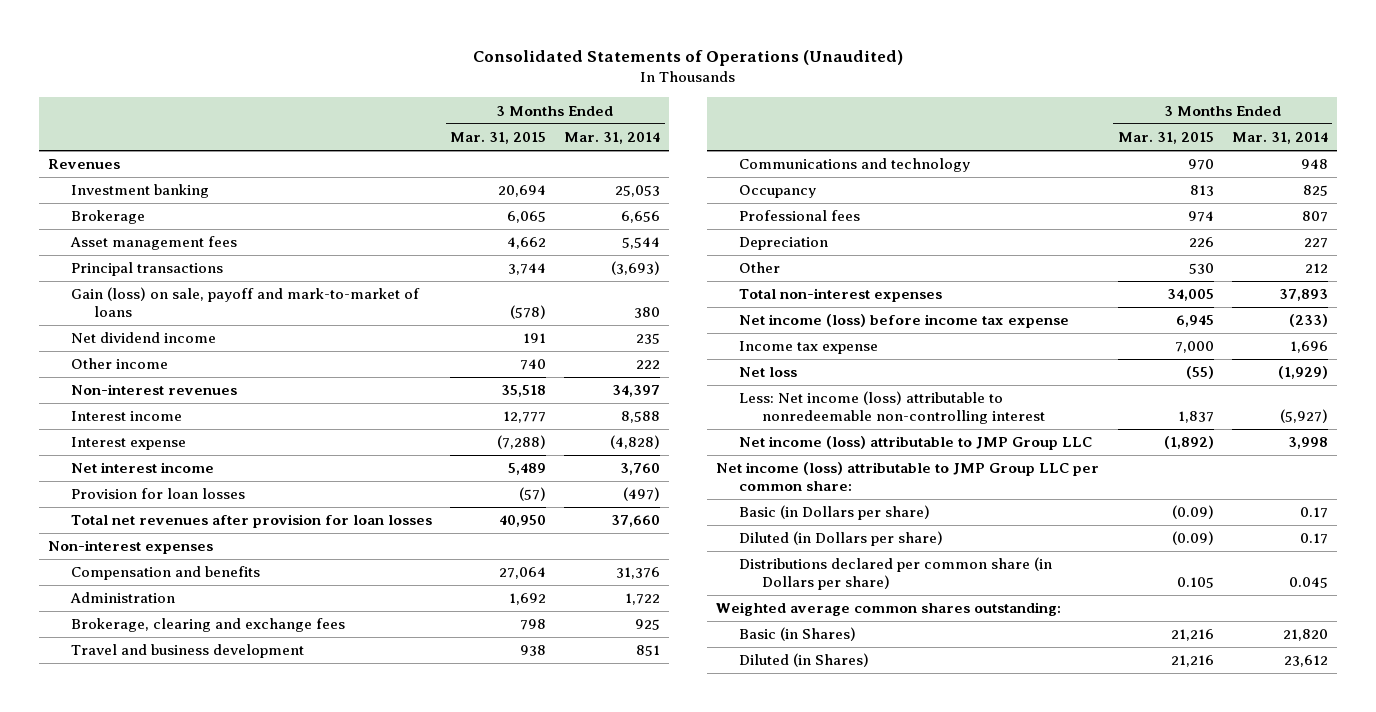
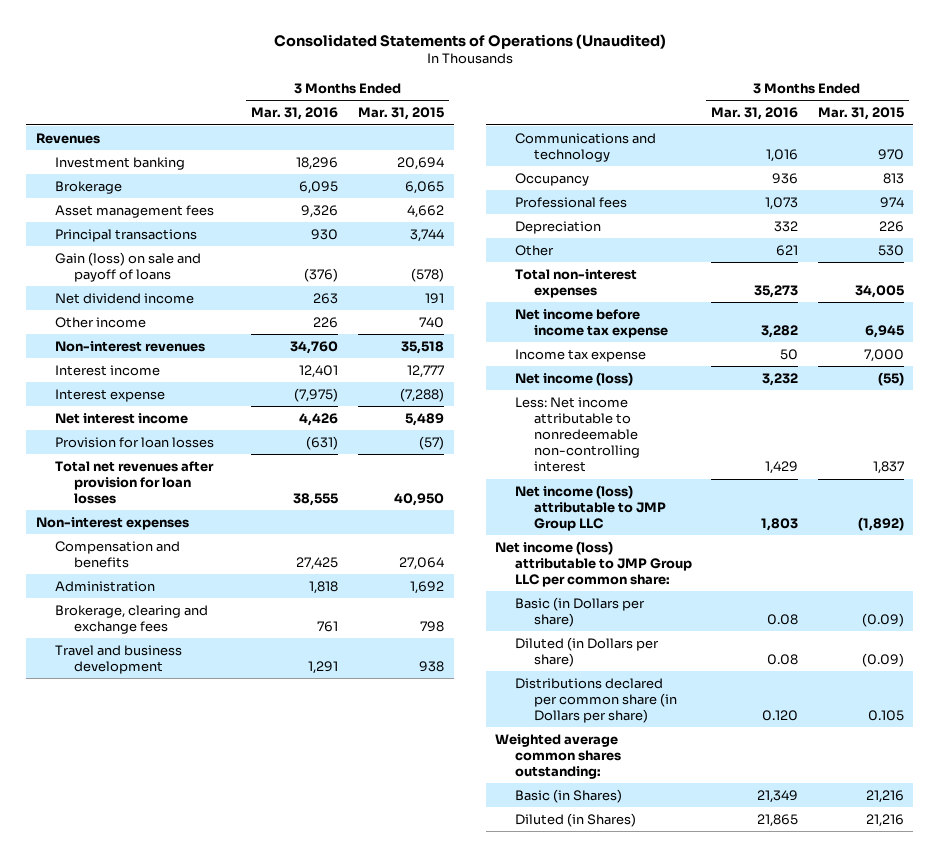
- | 3 Months Ended Mar. 31, 2015 | 3 Months Ended Mar. 31, 2014
+ | 3 Months Ended Mar. 31, 2016 | 3 Months Ended Mar. 31, 2015
- Gain (loss) on sale, payoff and mark-to-market of loans | (578) | 380
+ Gain (loss) on sale and payoff of loans | (376) | (578)
- Net income (loss) before income tax expense | 6,945 | (233)
+ Net income before income tax expense | 3,282 | 6,945
- Net loss | (55) | (1,929)
- Less: Net income (loss) attributable to nonredeemable non-controlling interest | 1,837 | (5,927)
+ Net income (loss) | 3,232 | (55)
+ Less: Net income attributable to nonredeemable non-controlling interest | 1,429 | 1,837

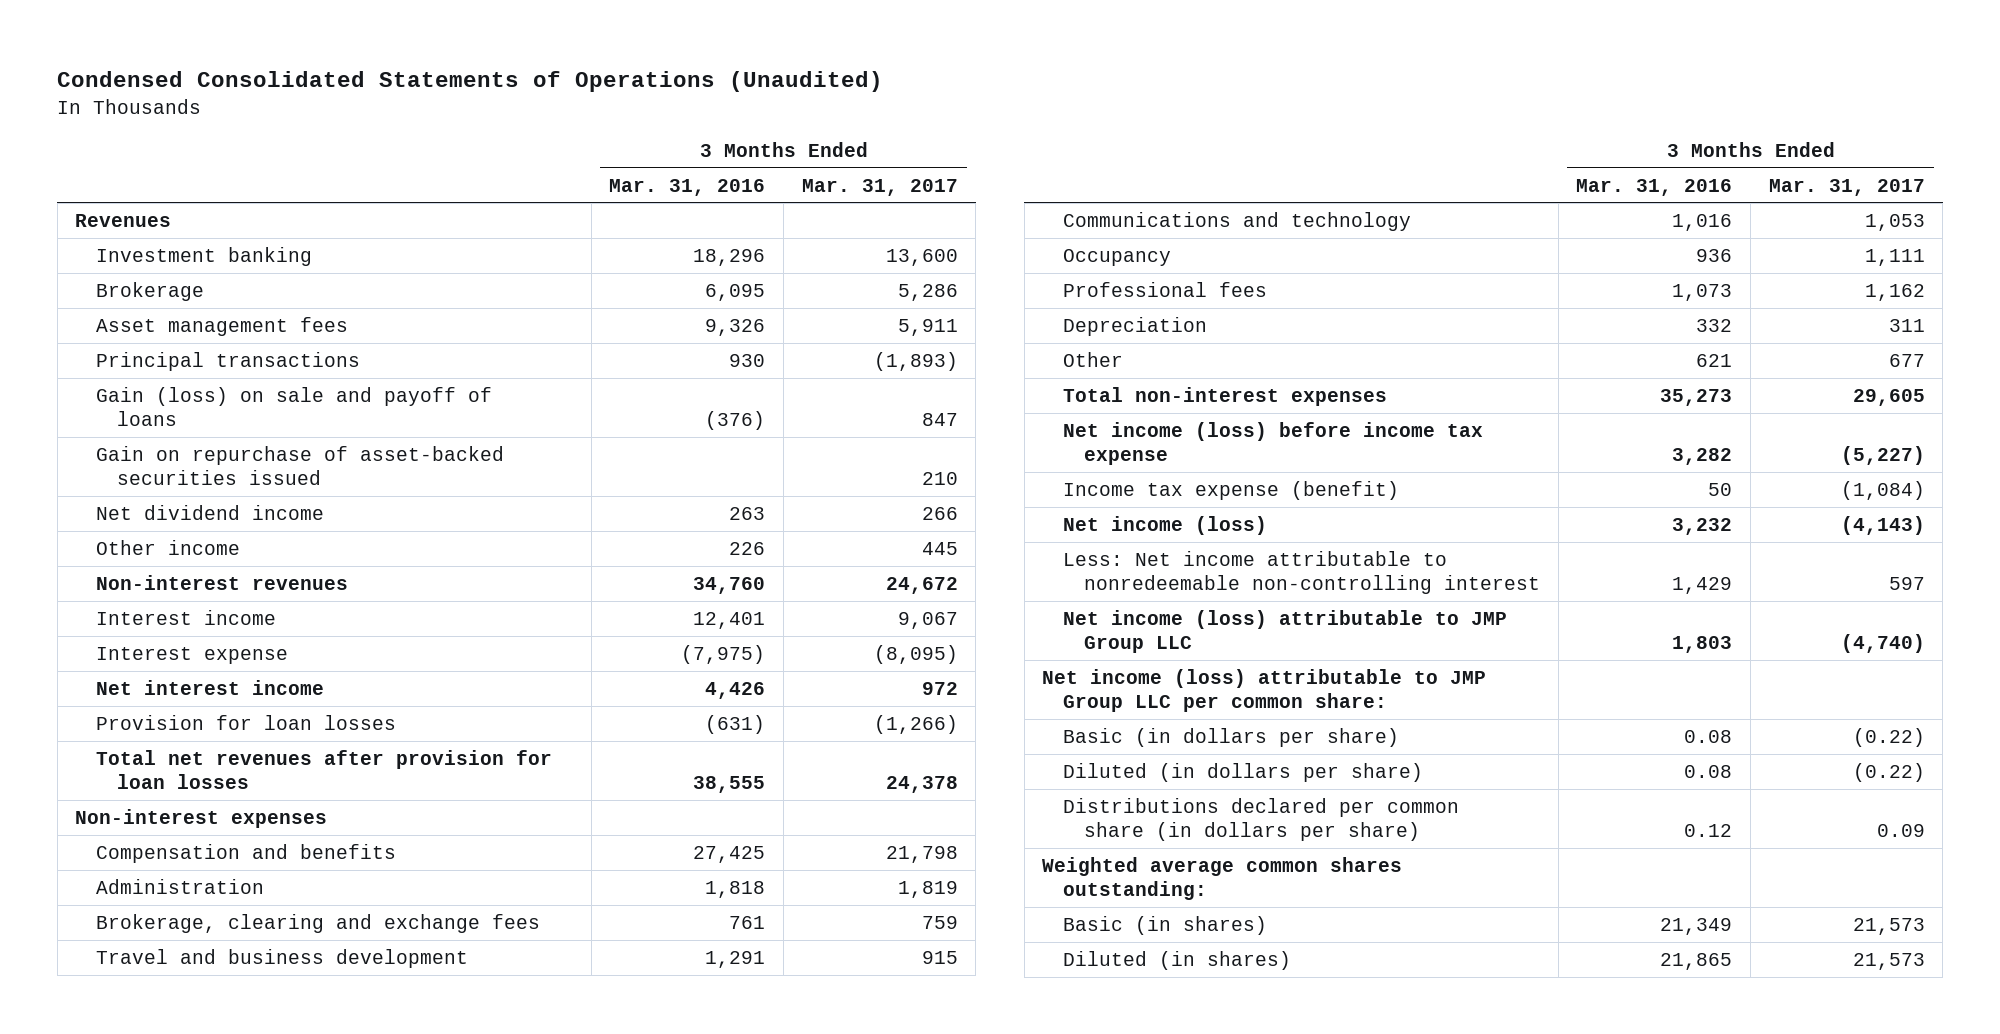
- Consolidated Statements of Operations (Unaudited)
+ Condensed Consolidated Statements of Operations (Unaudited)
- | 3 Months Ended Mar. 31, 2016 | 3 Months Ended Mar. 31, 2015
+ | 3 Months Ended Mar. 31, 2016 | 3 Months Ended Mar. 31, 2017
+ Gain on repurchase of asset-backed securities issued | | 210
- Net income before income tax expense | 3,282 | 6,945
- Income tax expense | 50 | 7,000
+ Net income (loss) before income tax expense | 3,282 | (5,227)
+ Income tax expense (benefit) | 50 | (1,084)
- Basic (in Dollars per share) | 0.08 | (0.09)
- Diluted (in Dollars per share) | 0.08 | (0.09)
- Distributions declared per common share (in Dollars per share) | 0.120 | 0.105
+ Basic (in dollars per share) | 0.08 | (0.22)
+ Diluted (in dollars per share) | 0.08 | (0.22)
+ Distributions declared per common share (in dollars per share) | 0.12 | 0.09
- Basic (in Shares) | 21,349 | 21,216
- Diluted (in Shares) | 21,865 | 21,216
+ Basic (in shares) | 21,349 | 21,573
+ Diluted (in shares) | 21,865 | 21,573

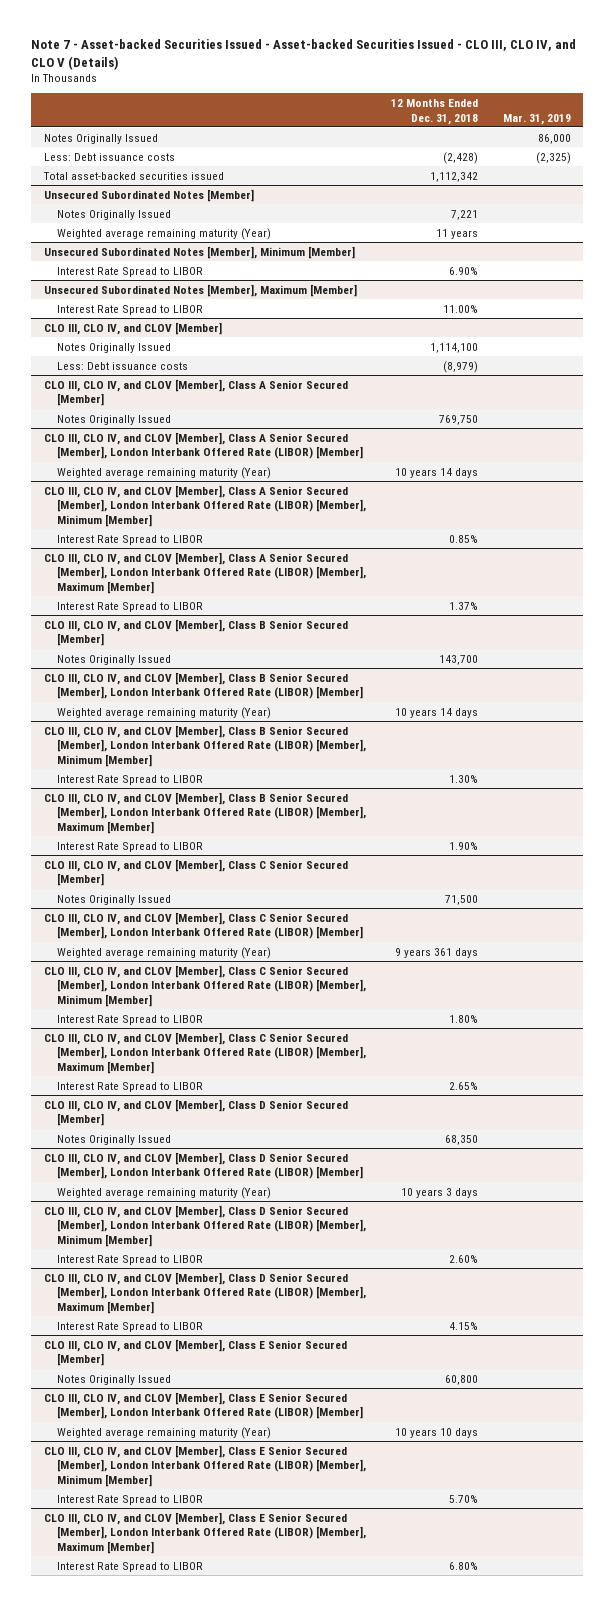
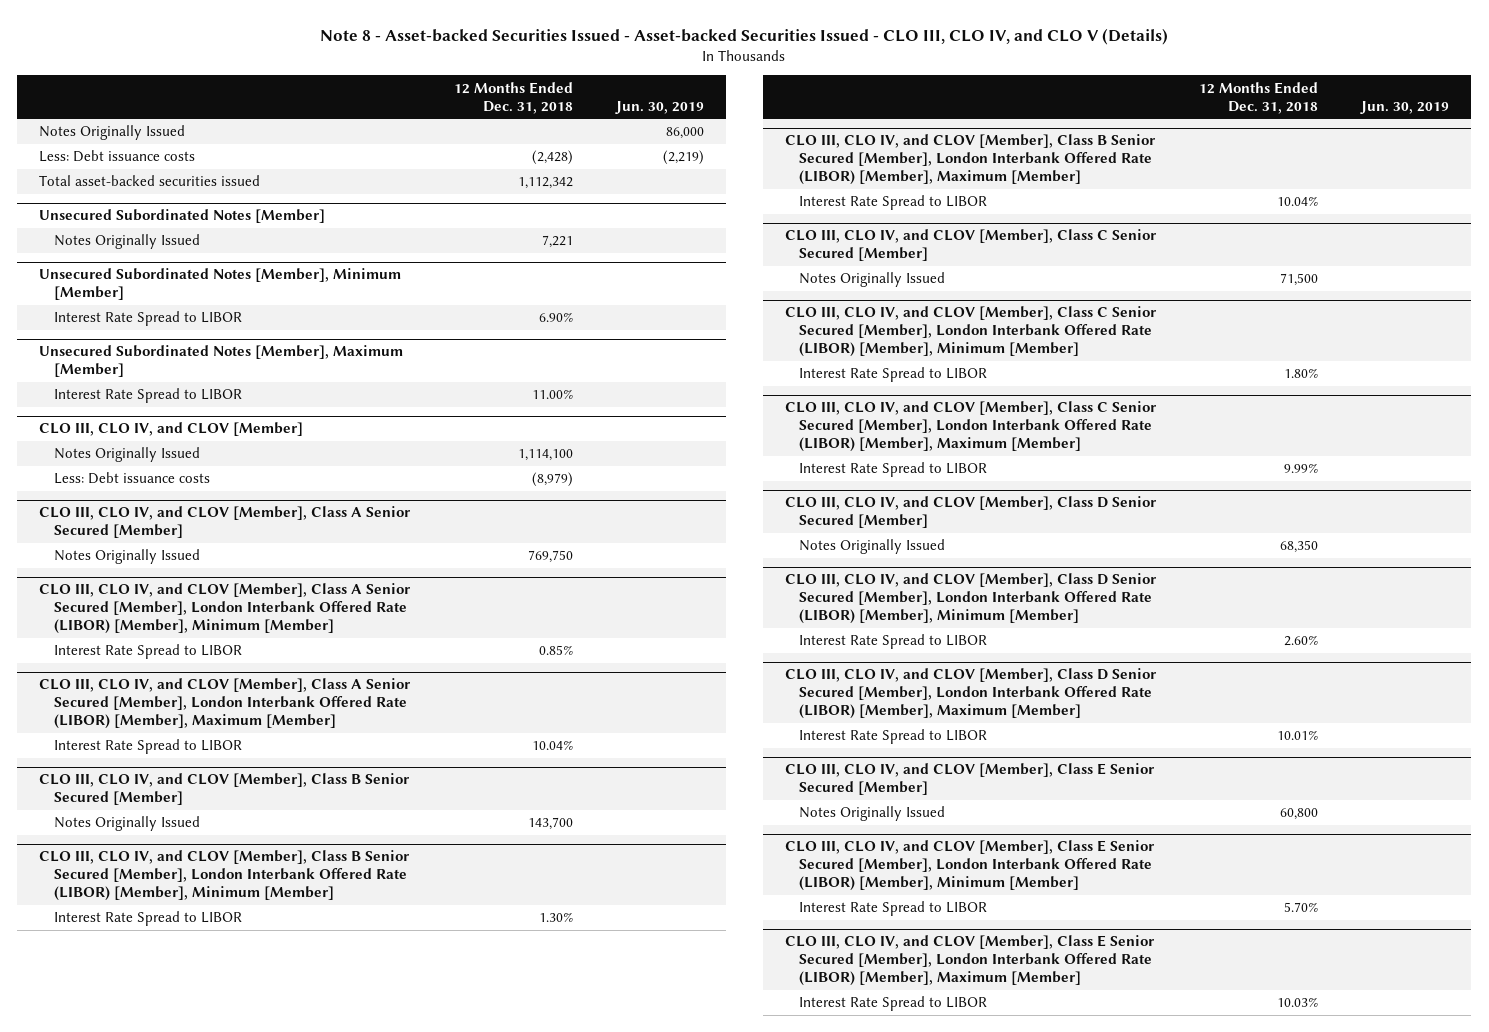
- Note 7 - Asset-backed Securities Issued - Asset-backed Securities Issued - CLO III, CLO IV, and CLO V (Details)
+ Note 8 - Asset-backed Securities Issued - Asset-backed Securities Issued - CLO III, CLO IV, and CLO V (Details)
- | 12 Months Ended Dec. 31, 2018 | Mar. 31, 2019
+ | 12 Months Ended Dec. 31, 2018 | Jun. 30, 2019
@ Unsecured Subordinated Notes [Member]
- Weighted average remaining maturity (Year) | 11 years |
- CLO III, CLO IV, and CLOV [Member], Class A Senior Secured [Member], London Interbank Offered Rate (LIBOR) [Member]
- Weighted average remaining maturity (Year) | 10 years 14 days |
@ CLO III, CLO IV, and CLOV [Member], Class A Senior Secured [Member], London Interbank Offered Rate (LIBOR) [Member], Maximum [Member]
- Interest Rate Spread to LIBOR | 1.37% |
+ Interest Rate Spread to LIBOR | 10.04% |
- CLO III, CLO IV, and CLOV [Member], Class B Senior Secured [Member], London Interbank Offered Rate (LIBOR) [Member]
- Weighted average remaining maturity (Year) | 10 years 14 days |
@ CLO III, CLO IV, and CLOV [Member], Class B Senior Secured [Member], London Interbank Offered Rate (LIBOR) [Member], Maximum [Member]
- Interest Rate Spread to LIBOR | 1.90% |
+ Interest Rate Spread to LIBOR | 10.04% |
- CLO III, CLO IV, and CLOV [Member], Class C Senior Secured [Member], London Interbank Offered Rate (LIBOR) [Member]
- Weighted average remaining maturity (Year) | 9 years 361 days |
@ CLO III, CLO IV, and CLOV [Member], Class C Senior Secured [Member], London Interbank Offered Rate (LIBOR) [Member], Maximum [Member]
- Interest Rate Spread to LIBOR | 2.65% |
+ Interest Rate Spread to LIBOR | 9.99% |
- CLO III, CLO IV, and CLOV [Member], Class D Senior Secured [Member], London Interbank Offered Rate (LIBOR) [Member]
- Weighted average remaining maturity (Year) | 10 years 3 days |
@ CLO III, CLO IV, and CLOV [Member], Class D Senior Secured [Member], London Interbank Offered Rate (LIBOR) [Member], Maximum [Member]
- Interest Rate Spread to LIBOR | 4.15% |
+ Interest Rate Spread to LIBOR | 10.01% |
- CLO III, CLO IV, and CLOV [Member], Class E Senior Secured [Member], London Interbank Offered Rate (LIBOR) [Member]
- Weighted average remaining maturity (Year) | 10 years 10 days |
@ CLO III, CLO IV, and CLOV [Member], Class E Senior Secured [Member], London Interbank Offered Rate (LIBOR) [Member], Maximum [Member]
- Interest Rate Spread to LIBOR | 6.80% |
+ Interest Rate Spread to LIBOR | 10.03% |

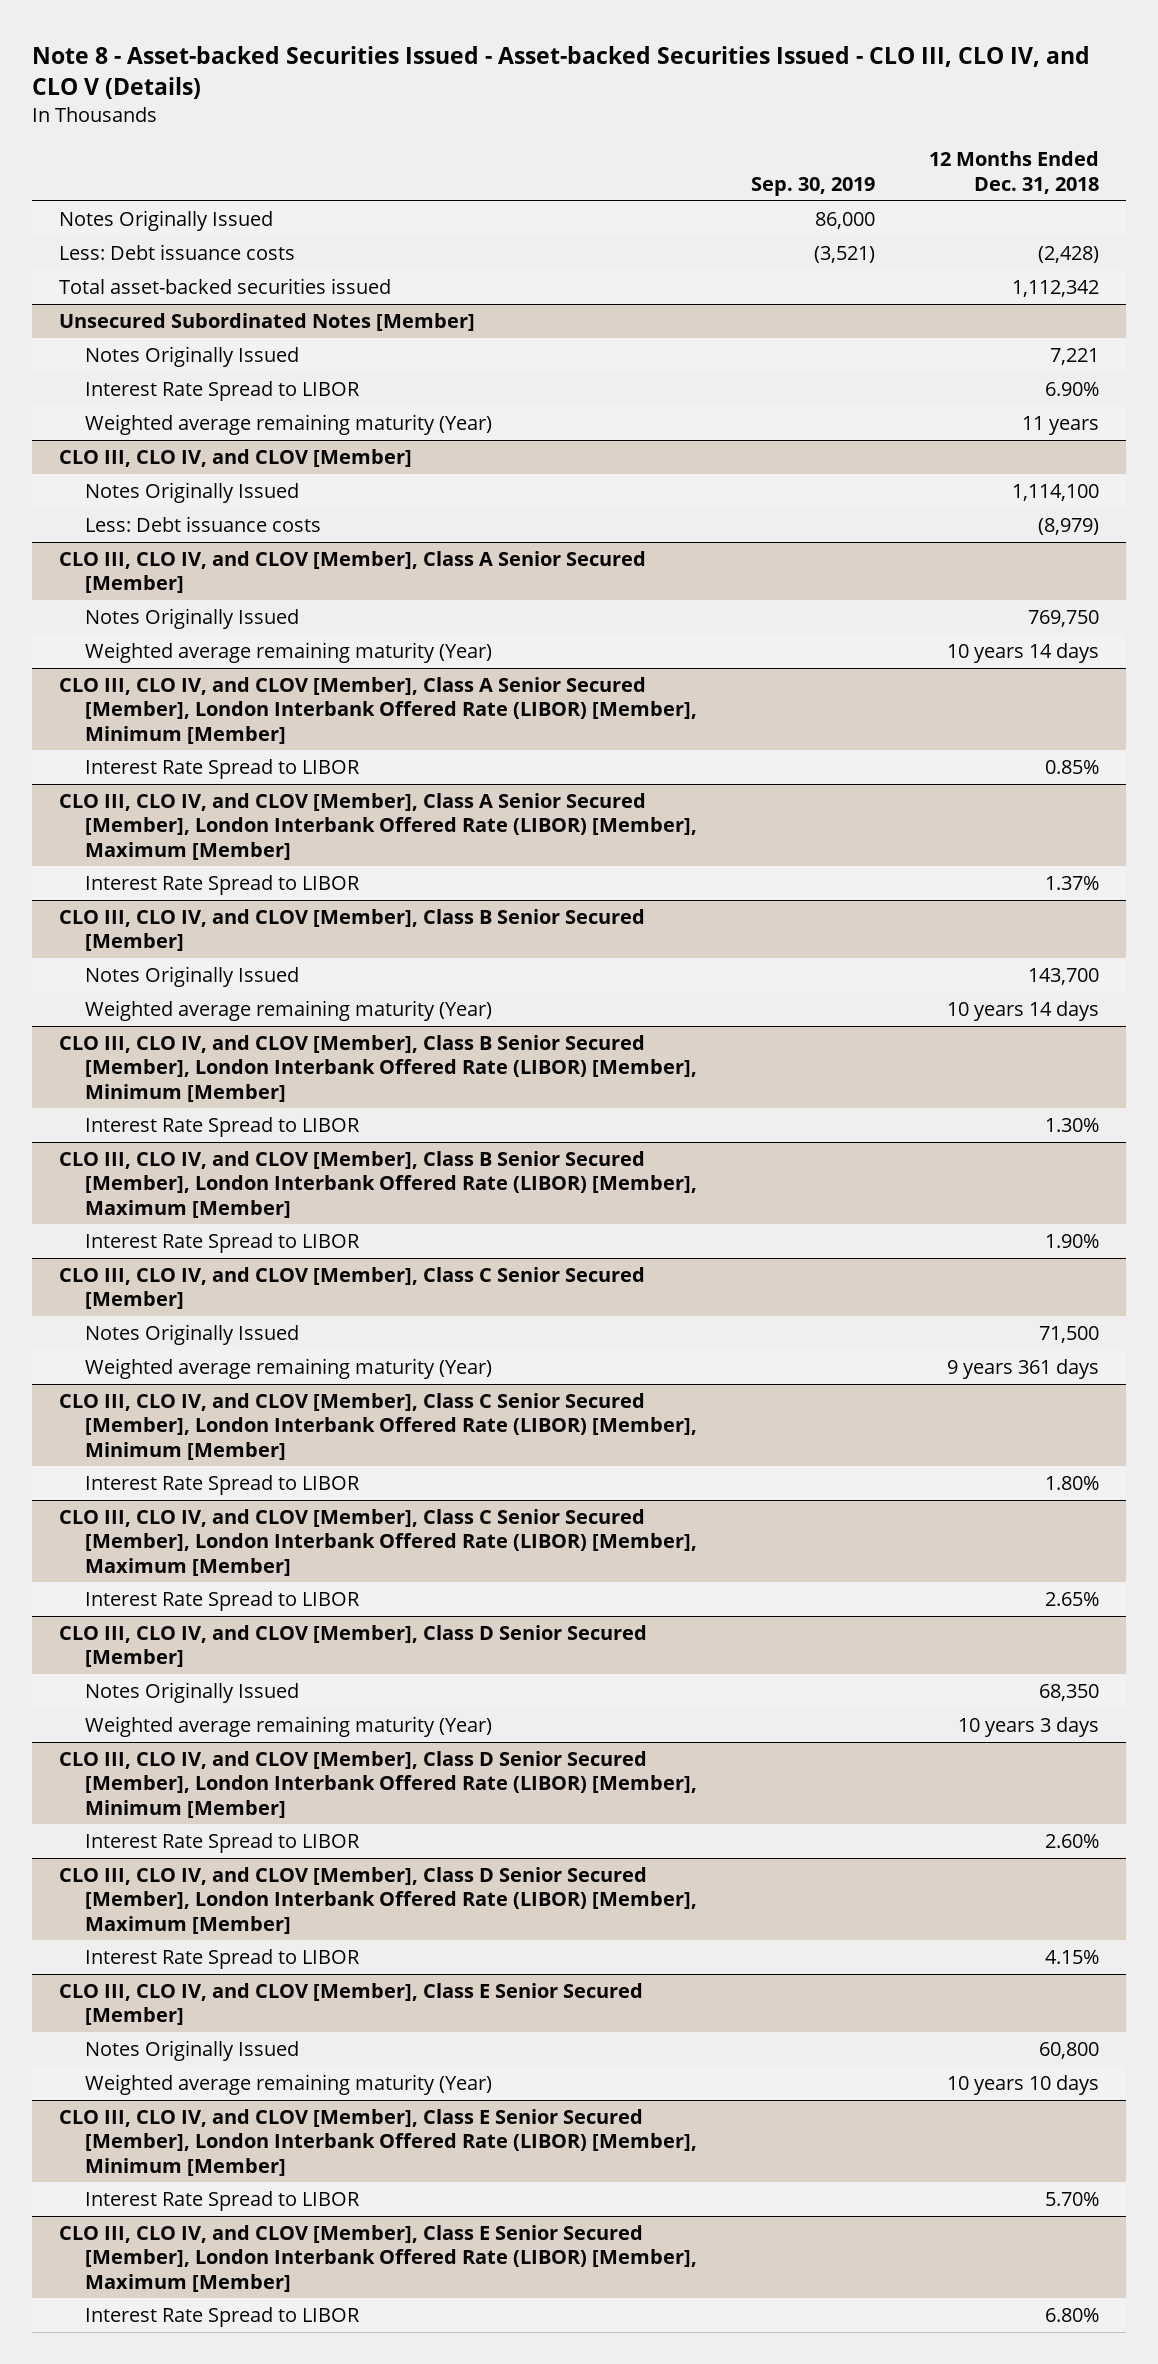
- | 12 Months Ended Dec. 31, 2018 | Jun. 30, 2019
+ | Sep. 30, 2019 | 12 Months Ended Dec. 31, 2018
- Unsecured Subordinated Notes [Member], Minimum [Member]
- Unsecured Subordinated Notes [Member], Maximum [Member]
- Interest Rate Spread to LIBOR | 11.00% |
@ Unsecured Subordinated Notes [Member]
+ Weighted average remaining maturity (Year) | | 11 years
@ CLO III, CLO IV, and CLOV [Member], Class A Senior Secured [Member]
+ Weighted average remaining maturity (Year) | | 10 years 14 days
@ CLO III, CLO IV, and CLOV [Member], Class A Senior Secured [Member], London Interbank Offered Rate (LIBOR) [Member], Maximum [Member]
- Interest Rate Spread to LIBOR | 10.04% |
+ Interest Rate Spread to LIBOR | | 1.37%
@ CLO III, CLO IV, and CLOV [Member], Class B Senior Secured [Member]
+ Weighted average remaining maturity (Year) | | 10 years 14 days
@ CLO III, CLO IV, and CLOV [Member], Class B Senior Secured [Member], London Interbank Offered Rate (LIBOR) [Member], Maximum [Member]
- Interest Rate Spread to LIBOR | 10.04% |
+ Interest Rate Spread to LIBOR | | 1.90%
@ CLO III, CLO IV, and CLOV [Member], Class C Senior Secured [Member]
+ Weighted average remaining maturity (Year) | | 9 years 361 days
@ CLO III, CLO IV, and CLOV [Member], Class C Senior Secured [Member], London Interbank Offered Rate (LIBOR) [Member], Maximum [Member]
- Interest Rate Spread to LIBOR | 9.99% |
+ Interest Rate Spread to LIBOR | | 2.65%
@ CLO III, CLO IV, and CLOV [Member], Class D Senior Secured [Member]
+ Weighted average remaining maturity (Year) | | 10 years 3 days
@ CLO III, CLO IV, and CLOV [Member], Class D Senior Secured [Member], London Interbank Offered Rate (LIBOR) [Member], Maximum [Member]
- Interest Rate Spread to LIBOR | 10.01% |
+ Interest Rate Spread to LIBOR | | 4.15%
@ CLO III, CLO IV, and CLOV [Member], Class E Senior Secured [Member]
+ Weighted average remaining maturity (Year) | | 10 years 10 days
@ CLO III, CLO IV, and CLOV [Member], Class E Senior Secured [Member], London Interbank Offered Rate (LIBOR) [Member], Maximum [Member]
- Interest Rate Spread to LIBOR | 10.03% |
+ Interest Rate Spread to LIBOR | | 6.80%

